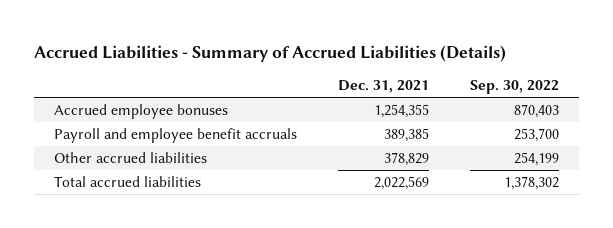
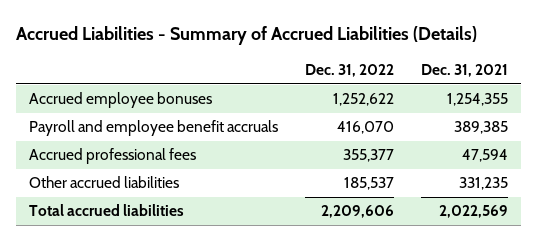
- | Dec. 31, 2021 | Sep. 30, 2022
+ | Dec. 31, 2022 | Dec. 31, 2021
- Other accrued liabilities | 378,829 | 254,199
+ Accrued professional fees | 355,377 | 47,594
+ Other accrued liabilities | 185,537 | 331,235

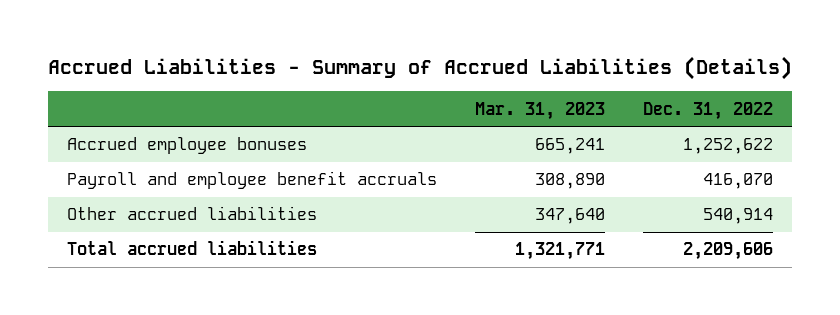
- | Dec. 31, 2022 | Dec. 31, 2021
+ | Mar. 31, 2023 | Dec. 31, 2022
- Accrued professional fees | 355,377 | 47,594
- Other accrued liabilities | 185,537 | 331,235
+ Other accrued liabilities | 347,640 | 540,914

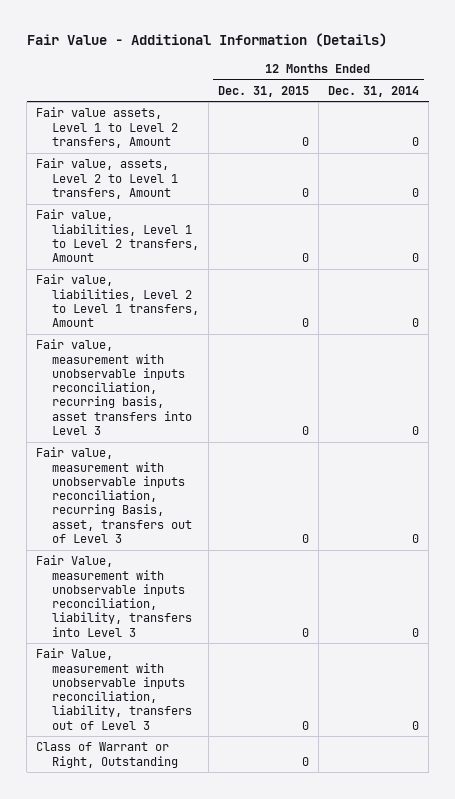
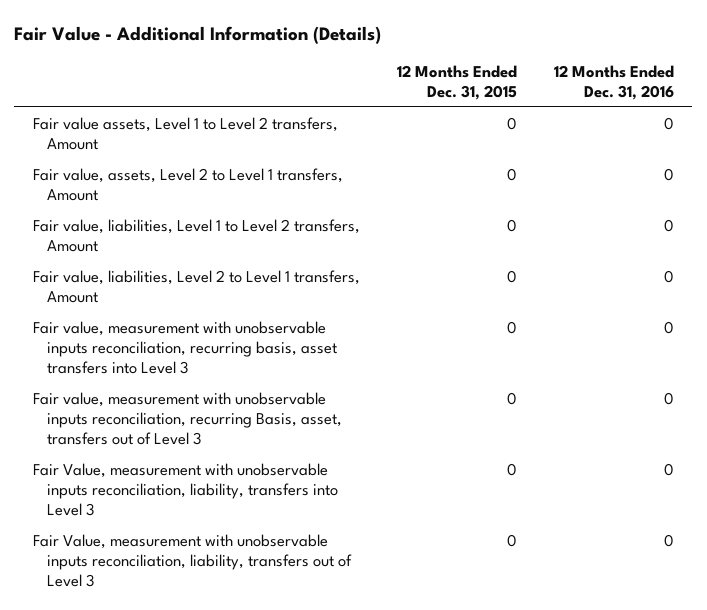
- | 12 Months Ended Dec. 31, 2015 | 12 Months Ended Dec. 31, 2014
+ | 12 Months Ended Dec. 31, 2015 | 12 Months Ended Dec. 31, 2016
- Class of Warrant or Right, Outstanding | 0 |

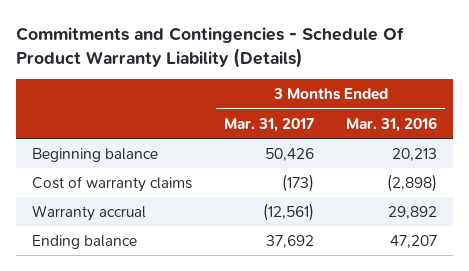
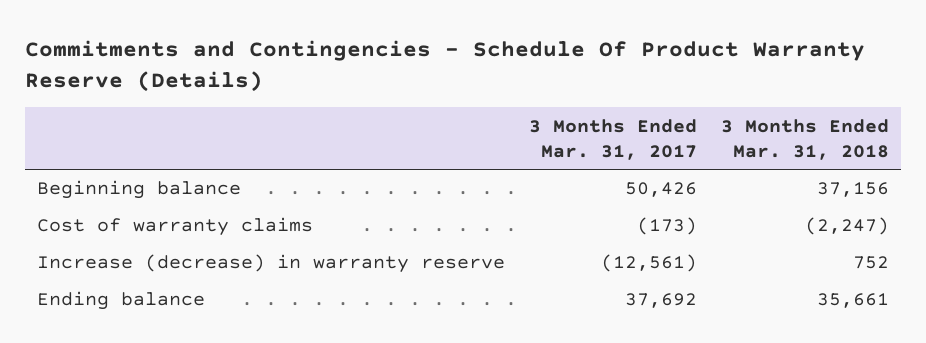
- Commitments and Contingencies - Schedule Of Product Warranty Liability (Details)
+ Commitments and Contingencies - Schedule Of Product Warranty Reserve (Details)
- | 3 Months Ended Mar. 31, 2017 | 3 Months Ended Mar. 31, 2016
+ | 3 Months Ended Mar. 31, 2017 | 3 Months Ended Mar. 31, 2018
- Warranty accrual | (12,561) | 29,892
+ Increase (decrease) in warranty reserve | (12,561) | 752

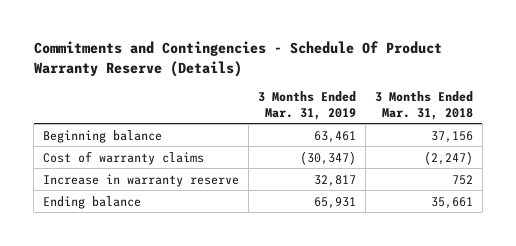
- | 3 Months Ended Mar. 31, 2017 | 3 Months Ended Mar. 31, 2018
+ | 3 Months Ended Mar. 31, 2019 | 3 Months Ended Mar. 31, 2018
- Increase (decrease) in warranty reserve | (12,561) | 752
+ Increase in warranty reserve | 32,817 | 752

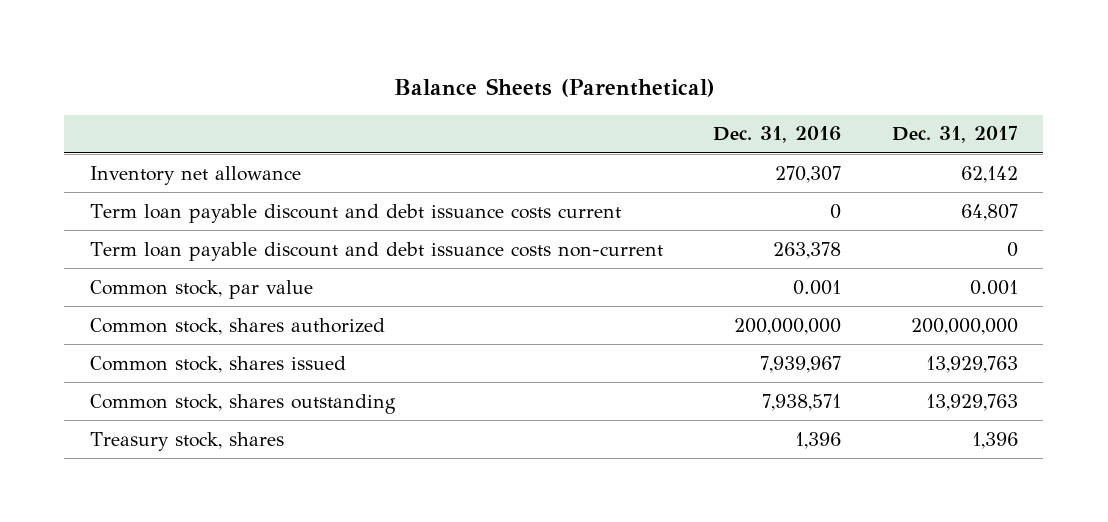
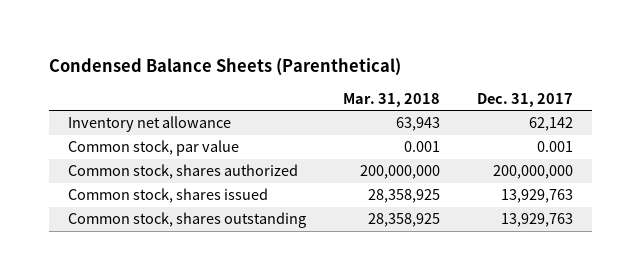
- Balance Sheets (Parenthetical)
+ Condensed Balance Sheets (Parenthetical)
- | Dec. 31, 2016 | Dec. 31, 2017
+ | Mar. 31, 2018 | Dec. 31, 2017
- Term loan payable discount and debt issuance costs current | 0 | 64,807
- Term loan payable discount and debt issuance costs non-current | 263,378 | 0
- Treasury stock, shares | 1,396 | 1,396

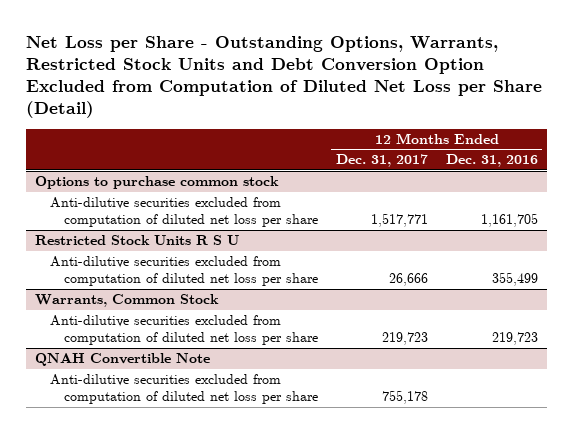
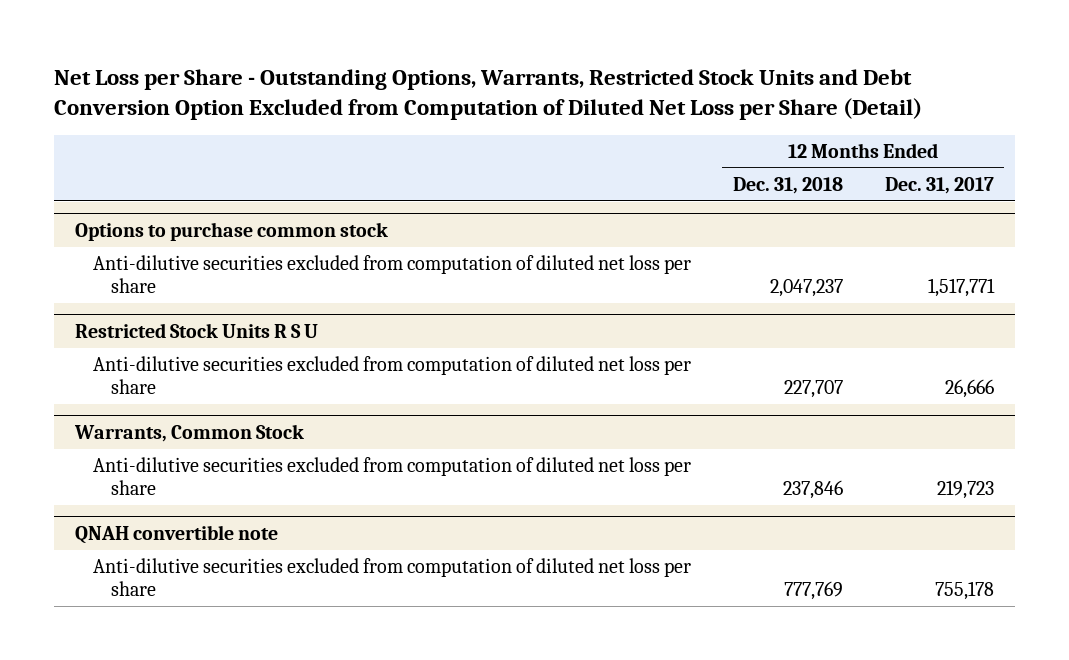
- | 12 Months Ended Dec. 31, 2017 | 12 Months Ended Dec. 31, 2016
+ | 12 Months Ended Dec. 31, 2018 | 12 Months Ended Dec. 31, 2017
- QNAH Convertible Note
+ QNAH convertible note

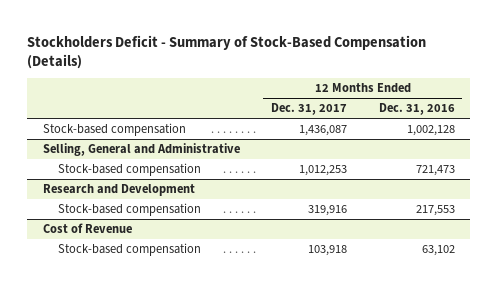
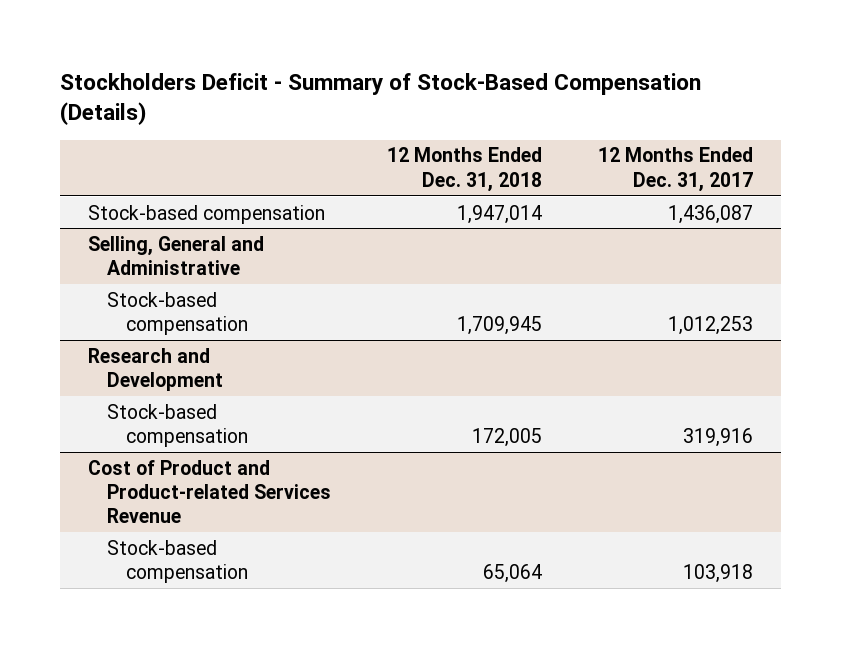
- | 12 Months Ended Dec. 31, 2017 | 12 Months Ended Dec. 31, 2016
+ | 12 Months Ended Dec. 31, 2018 | 12 Months Ended Dec. 31, 2017
- Cost of Revenue
+ Cost of Product and Product-related Services Revenue

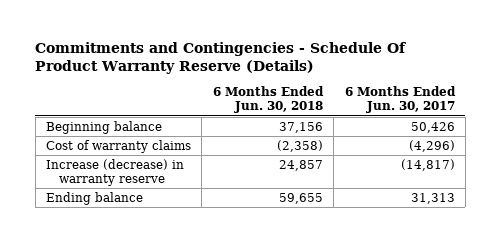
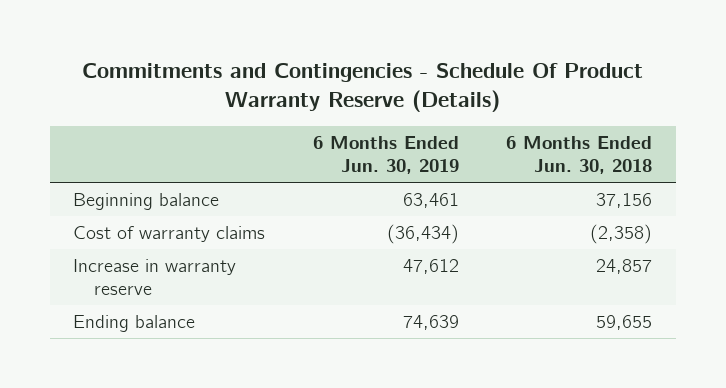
- | 6 Months Ended Jun. 30, 2018 | 6 Months Ended Jun. 30, 2017
+ | 6 Months Ended Jun. 30, 2019 | 6 Months Ended Jun. 30, 2018
- Increase (decrease) in warranty reserve | 24,857 | (14,817)
+ Increase in warranty reserve | 47,612 | 24,857

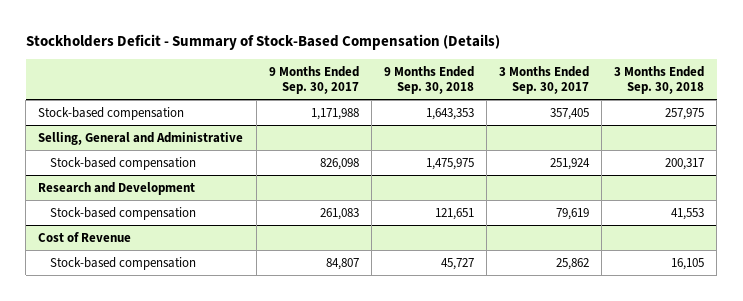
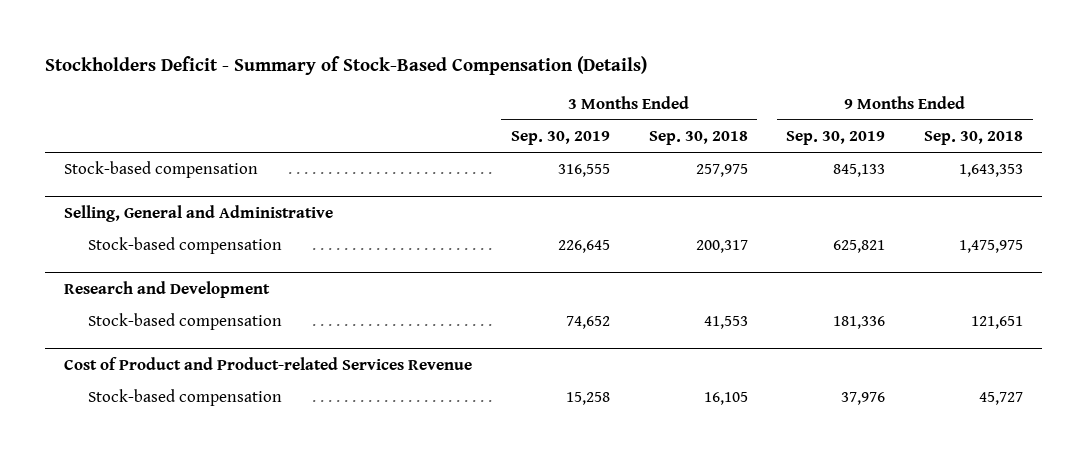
- | 9 Months Ended Sep. 30, 2017 | 9 Months Ended Sep. 30, 2018 | 3 Months Ended Sep. 30, 2017 | 3 Months Ended Sep. 30, 2018
+ | 3 Months Ended Sep. 30, 2019 | 3 Months Ended Sep. 30, 2018 | 9 Months Ended Sep. 30, 2019 | 9 Months Ended Sep. 30, 2018
- Cost of Revenue
+ Cost of Product and Product-related Services Revenue

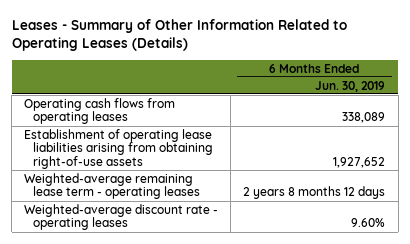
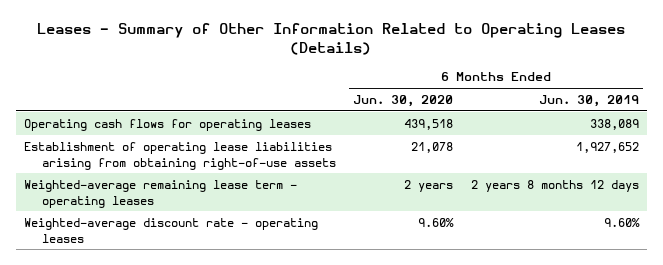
- | 6 Months Ended Jun. 30, 2019
+ | 6 Months Ended Jun. 30, 2020 | 6 Months Ended Jun. 30, 2019
- Operating cash flows from operating leases | 338,089
+ Operating cash flows for operating leases | 439,518 | 338,089

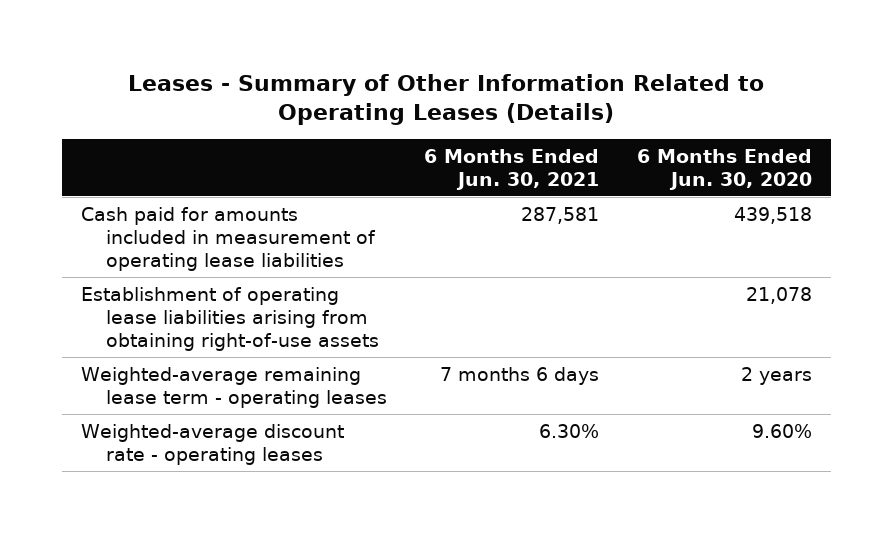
- | 6 Months Ended Jun. 30, 2020 | 6 Months Ended Jun. 30, 2019
+ | 6 Months Ended Jun. 30, 2021 | 6 Months Ended Jun. 30, 2020
- Operating cash flows for operating leases | 439,518 | 338,089
+ Cash paid for amounts included in measurement of operating lease liabilities | 287,581 | 439,518

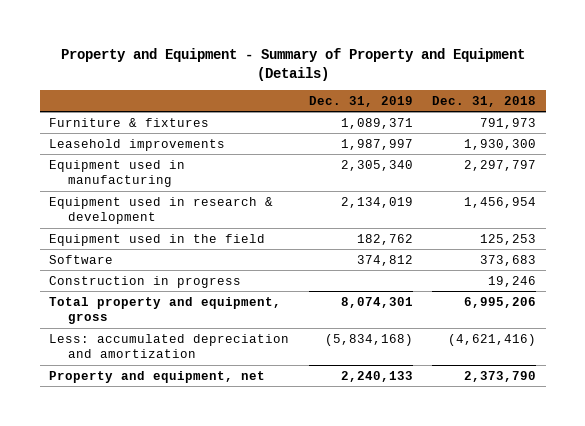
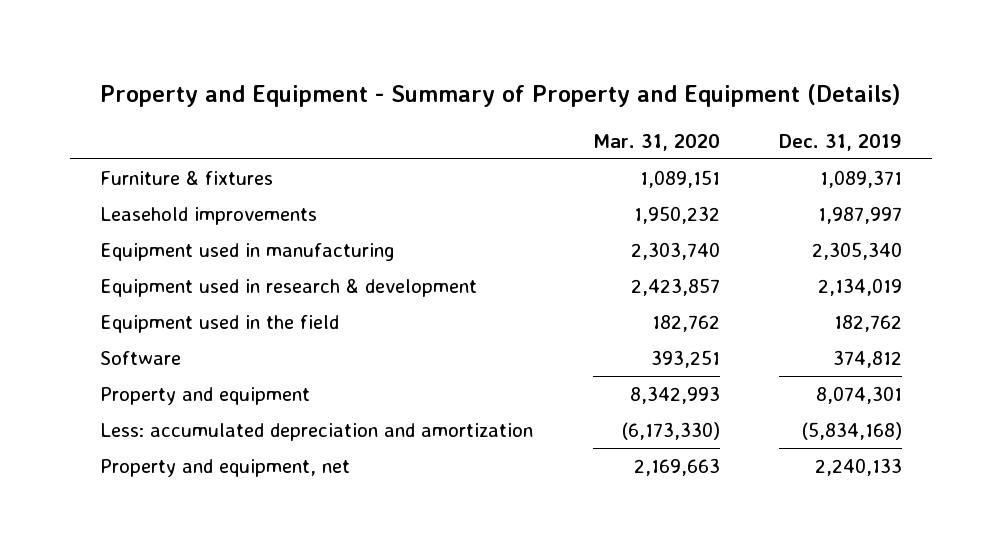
- | Dec. 31, 2019 | Dec. 31, 2018
+ | Mar. 31, 2020 | Dec. 31, 2019
- Construction in progress | | 19,246
- Total property and equipment, gross | 8,074,301 | 6,995,206
+ Property and equipment | 8,342,993 | 8,074,301

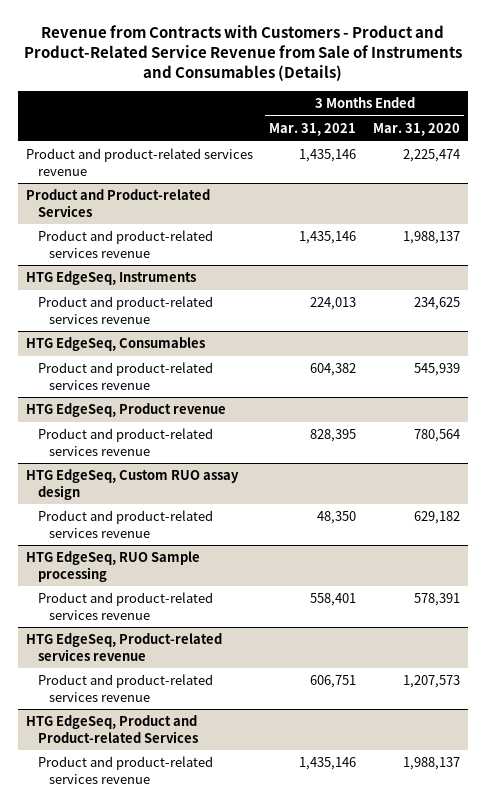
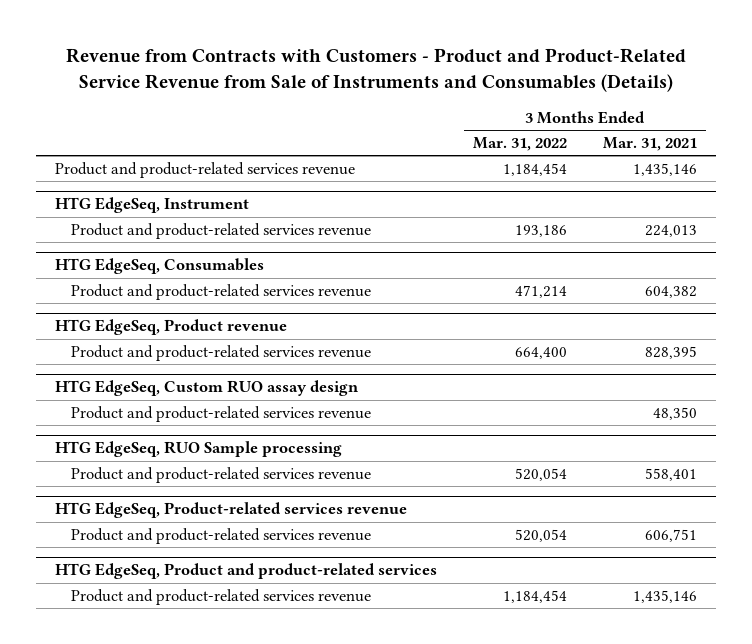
- | 3 Months Ended Mar. 31, 2021 | 3 Months Ended Mar. 31, 2020
+ | 3 Months Ended Mar. 31, 2022 | 3 Months Ended Mar. 31, 2021
- Product and Product-related Services
- Product and product-related services revenue | 1,435,146 | 1,988,137
- HTG EdgeSeq, Instruments
+ HTG EdgeSeq, Instrument
- HTG EdgeSeq, Product and Product-related Services
+ HTG EdgeSeq, Product and product-related services

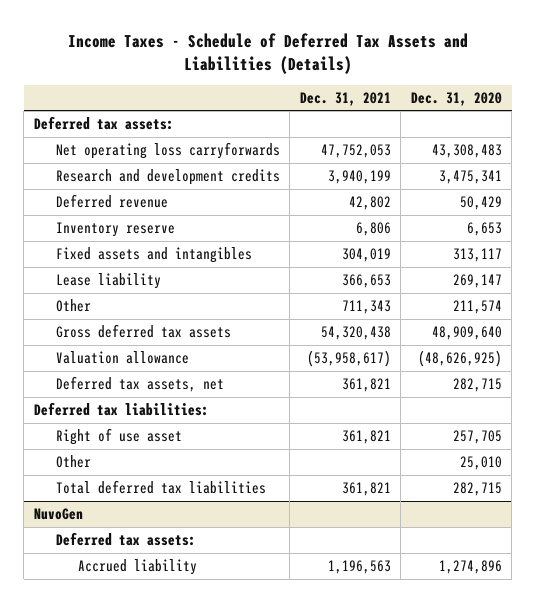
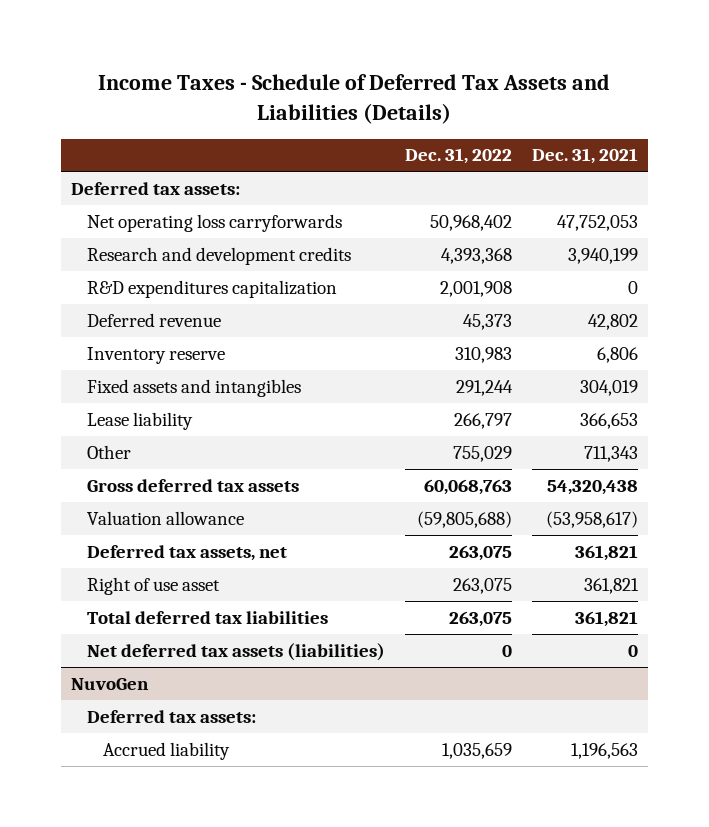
- | Dec. 31, 2021 | Dec. 31, 2020
+ | Dec. 31, 2022 | Dec. 31, 2021
+ R&D expenditures capitalization | 2,001,908 | 0
- Deferred tax liabilities:
- Other | | 25,010
+ Net deferred tax assets (liabilities) | 0 | 0

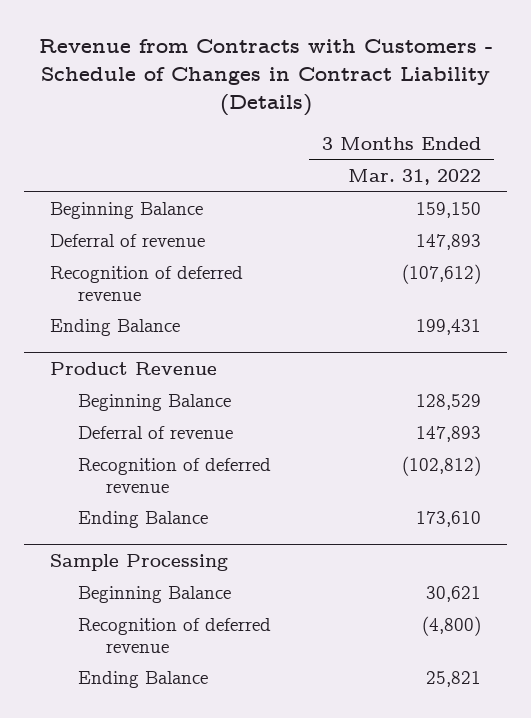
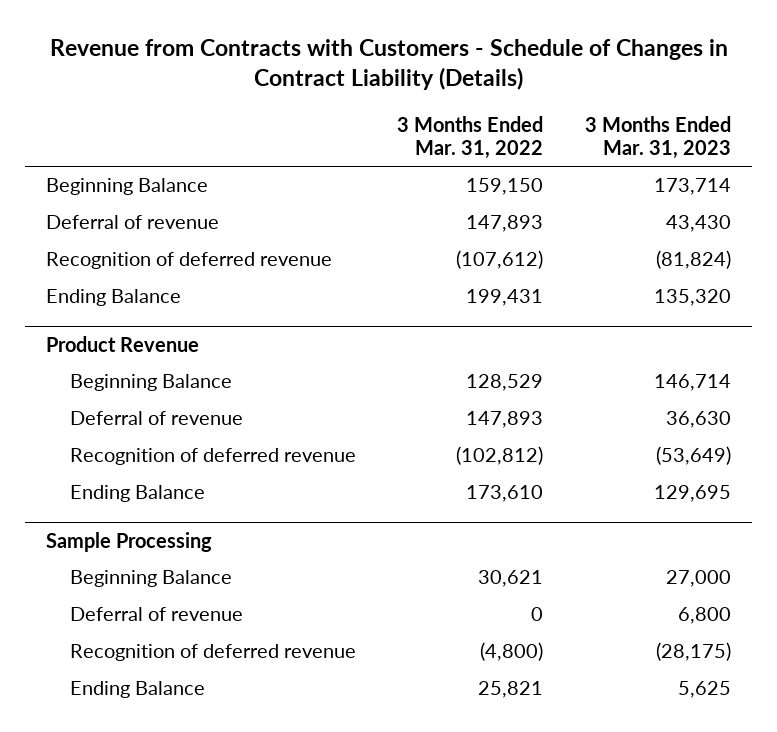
- | 3 Months Ended Mar. 31, 2022
+ | 3 Months Ended Mar. 31, 2022 | 3 Months Ended Mar. 31, 2023
@ Sample Processing
+ Deferral of revenue | 0 | 6,800

